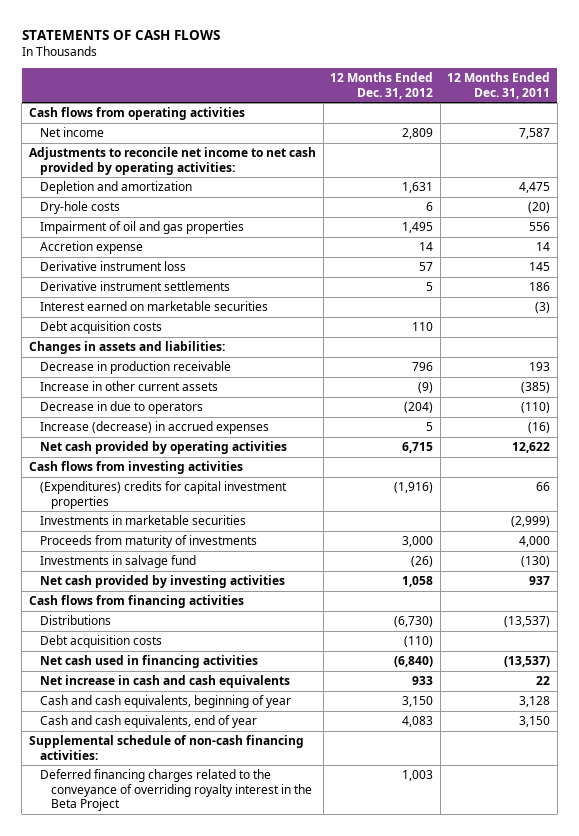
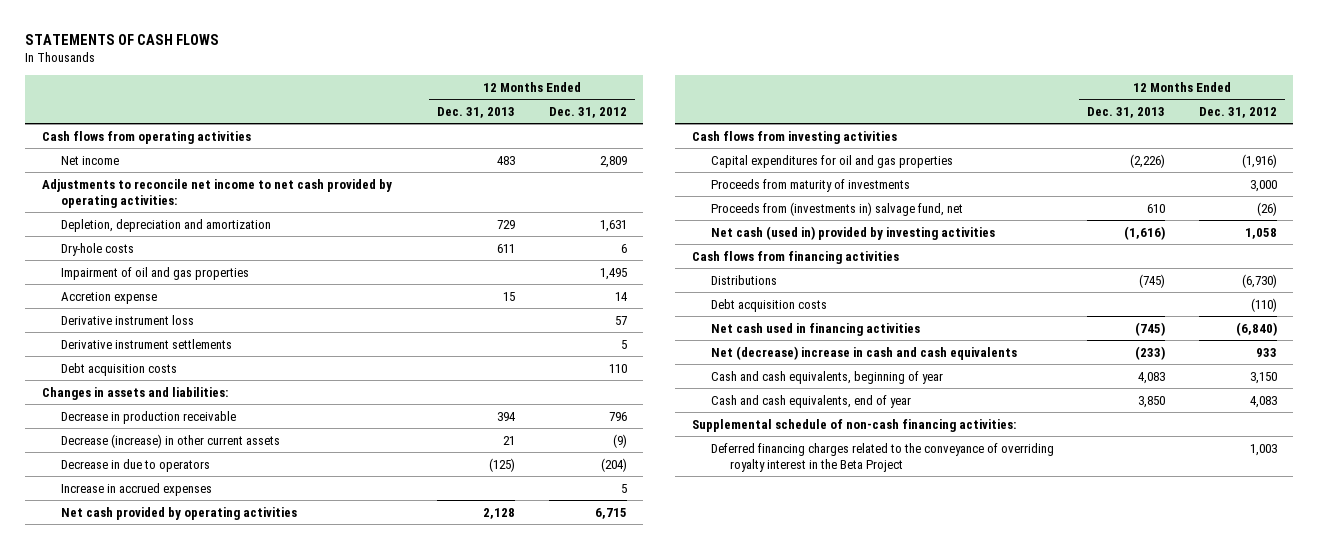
- | 12 Months Ended Dec. 31, 2012 | 12 Months Ended Dec. 31, 2011
+ | 12 Months Ended Dec. 31, 2013 | 12 Months Ended Dec. 31, 2012
- Depletion and amortization | 1,631 | 4,475
+ Depletion, depreciation and amortization | 729 | 1,631
- Interest earned on marketable securities | | (3)
- Increase in other current assets | (9) | (385)
+ Decrease (increase) in other current assets | 21 | (9)
- Increase (decrease) in accrued expenses | 5 | (16)
+ Increase in accrued expenses | | 5
- (Expenditures) credits for capital investment properties | (1,916) | 66
- Investments in marketable securities | | (2,999)
+ Capital expenditures for oil and gas properties | (2,226) | (1,916)
- Investments in salvage fund | (26) | (130)
- Net cash provided by investing activities | 1,058 | 937
+ Proceeds from (investments in) salvage fund, net | 610 | (26)
+ Net cash (used in) provided by investing activities | (1,616) | 1,058
- Net increase in cash and cash equivalents | 933 | 22
+ Net (decrease) increase in cash and cash equivalents | (233) | 933

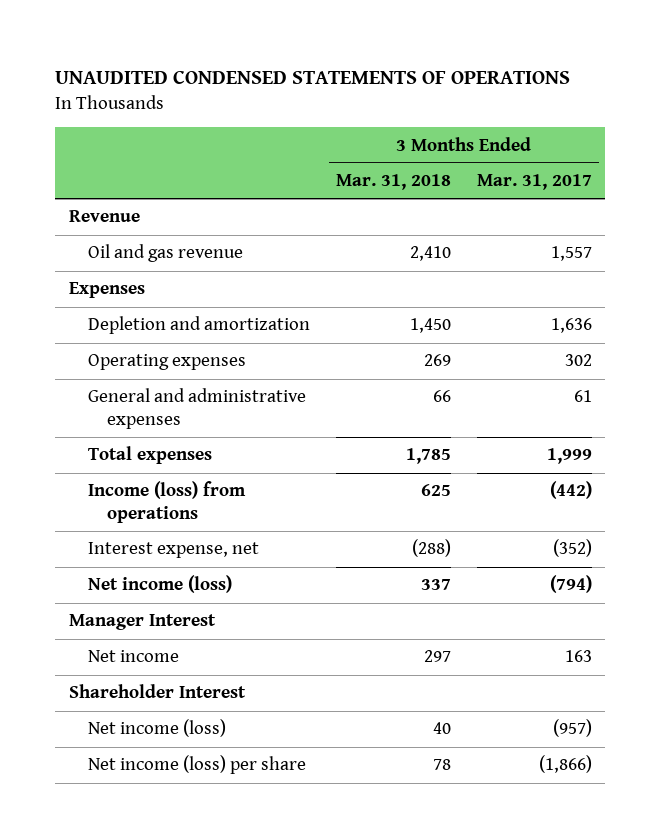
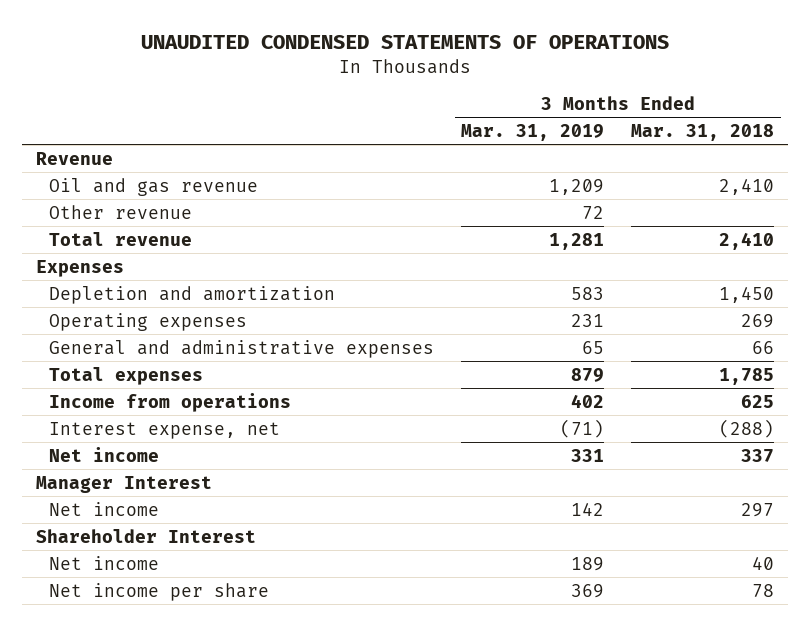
- | 3 Months Ended Mar. 31, 2018 | 3 Months Ended Mar. 31, 2017
+ | 3 Months Ended Mar. 31, 2019 | 3 Months Ended Mar. 31, 2018
+ Other revenue | 72 |
+ Total revenue | 1,281 | 2,410
- Income (loss) from operations | 625 | (442)
+ Income from operations | 402 | 625
- Net income (loss) | 337 | (794)
+ Net income | 331 | 337
- Net income (loss) | 40 | (957)
- Net income (loss) per share | 78 | (1,866)
+ Net income | 189 | 40
+ Net income per share | 369 | 78

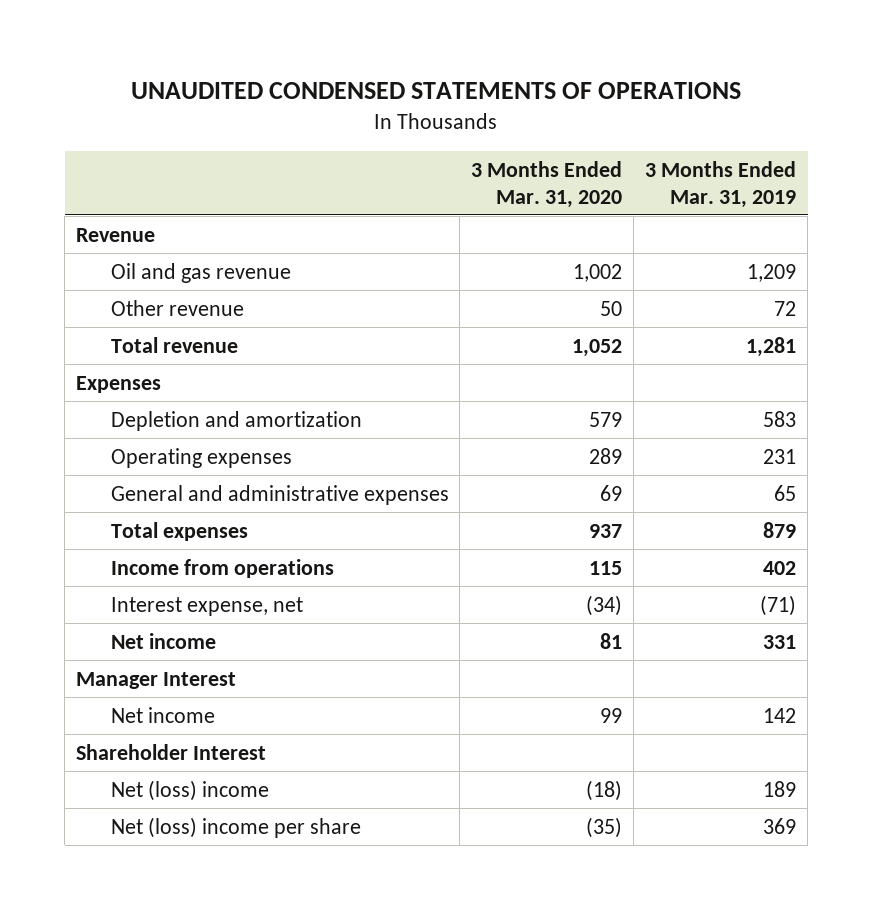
- | 3 Months Ended Mar. 31, 2019 | 3 Months Ended Mar. 31, 2018
+ | 3 Months Ended Mar. 31, 2020 | 3 Months Ended Mar. 31, 2019
- Net income | 189 | 40
- Net income per share | 369 | 78
+ Net (loss) income | (18) | 189
+ Net (loss) income per share | (35) | 369

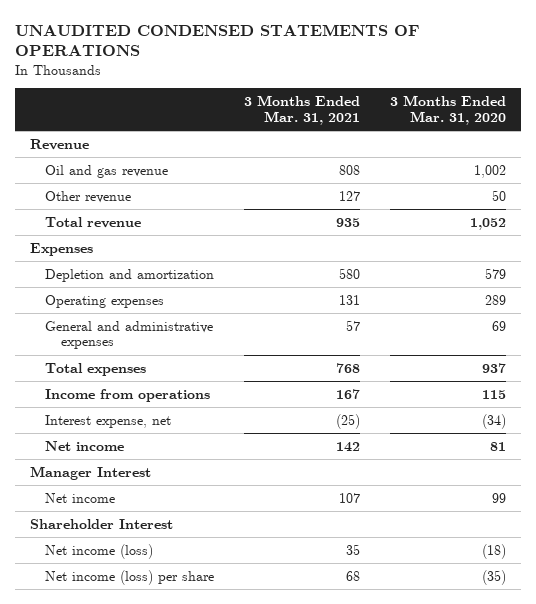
- | 3 Months Ended Mar. 31, 2020 | 3 Months Ended Mar. 31, 2019
+ | 3 Months Ended Mar. 31, 2021 | 3 Months Ended Mar. 31, 2020
- Net (loss) income | (18) | 189
- Net (loss) income per share | (35) | 369
+ Net income (loss) | 35 | (18)
+ Net income (loss) per share | 68 | (35)

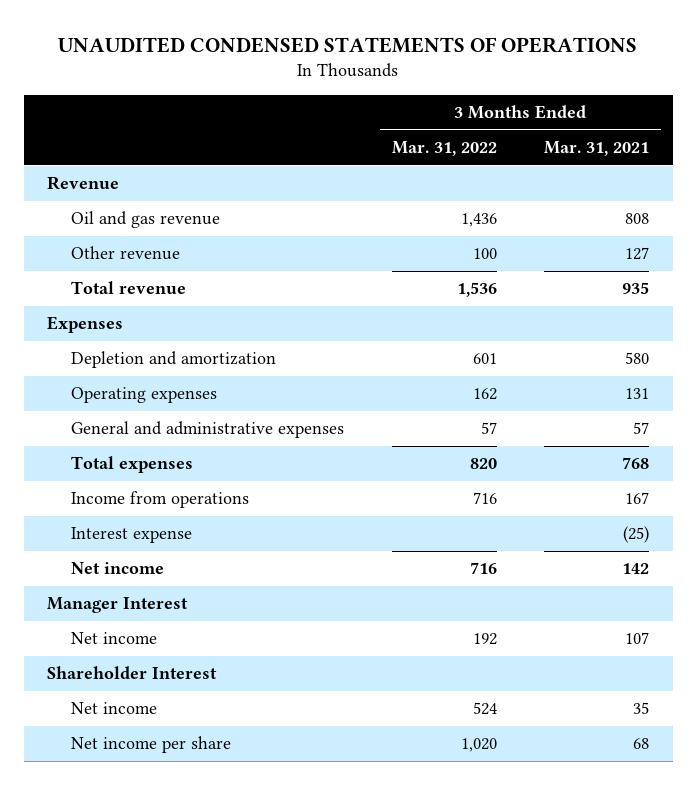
- | 3 Months Ended Mar. 31, 2021 | 3 Months Ended Mar. 31, 2020
+ | 3 Months Ended Mar. 31, 2022 | 3 Months Ended Mar. 31, 2021
- Interest expense, net | (25) | (34)
+ Interest expense | | (25)
- Net income (loss) | 35 | (18)
- Net income (loss) per share | 68 | (35)
+ Net income | 524 | 35
+ Net income per share | 1,020 | 68

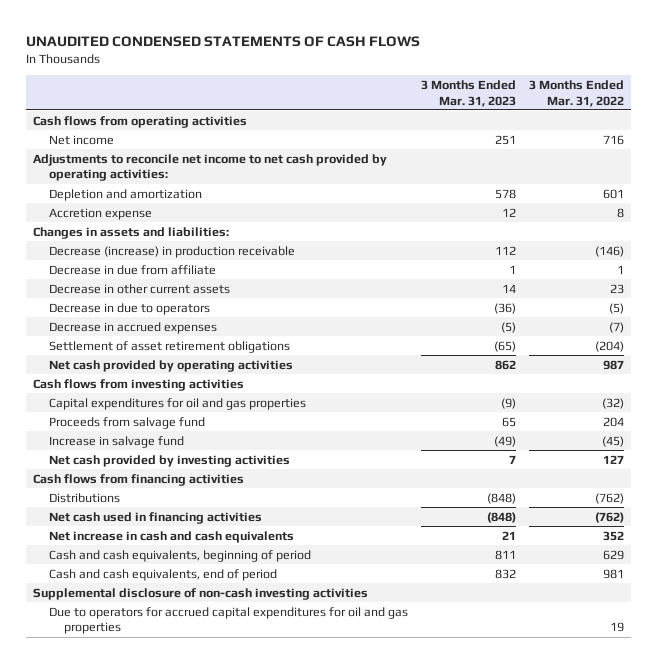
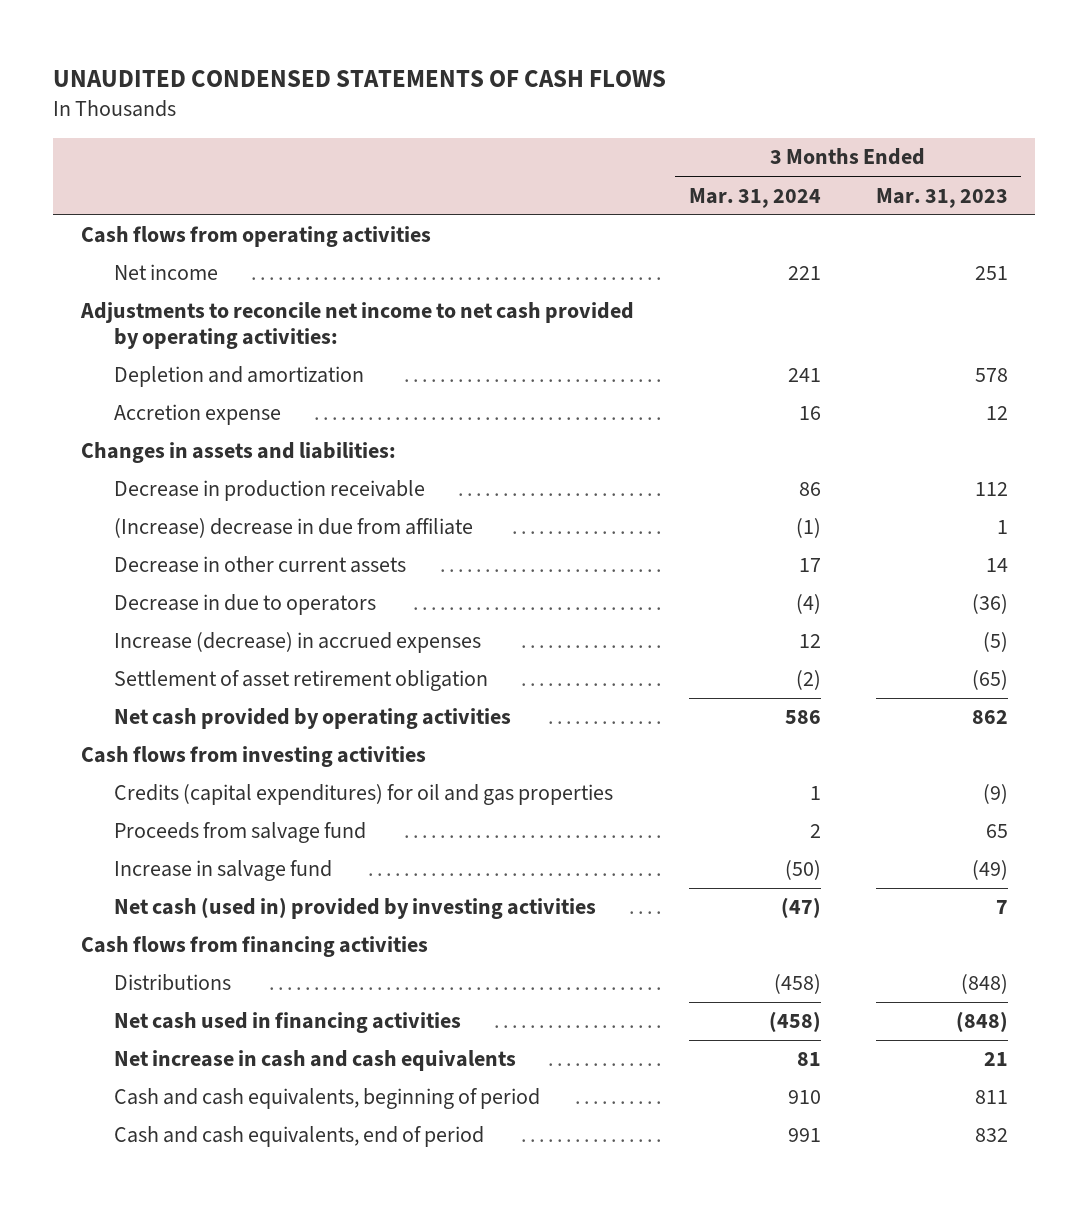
- | 3 Months Ended Mar. 31, 2023 | 3 Months Ended Mar. 31, 2022
+ | 3 Months Ended Mar. 31, 2024 | 3 Months Ended Mar. 31, 2023
- Decrease (increase) in production receivable | 112 | (146)
- Decrease in due from affiliate | 1 | 1
+ Decrease in production receivable | 86 | 112
+ (Increase) decrease in due from affiliate | (1) | 1
- Decrease in accrued expenses | (5) | (7)
- Settlement of asset retirement obligations | (65) | (204)
+ Increase (decrease) in accrued expenses | 12 | (5)
+ Settlement of asset retirement obligation | (2) | (65)
- Capital expenditures for oil and gas properties | (9) | (32)
+ Credits (capital expenditures) for oil and gas properties | 1 | (9)
- Net cash provided by investing activities | 7 | 127
+ Net cash (used in) provided by investing activities | (47) | 7
- Supplemental disclosure of non-cash investing activities
- Due to operators for accrued capital expenditures for oil and gas properties | | 19

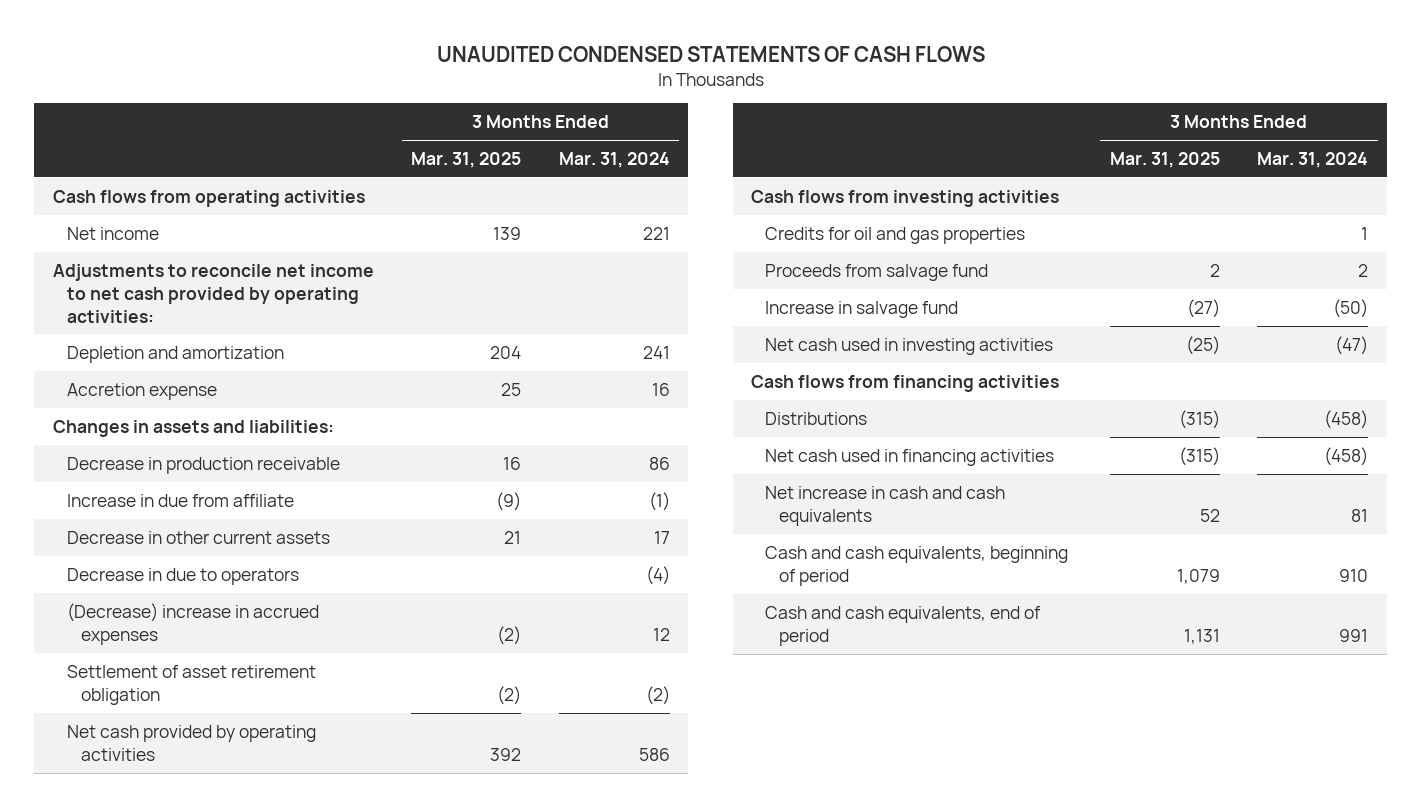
- | 3 Months Ended Mar. 31, 2024 | 3 Months Ended Mar. 31, 2023
+ | 3 Months Ended Mar. 31, 2025 | 3 Months Ended Mar. 31, 2024
- (Increase) decrease in due from affiliate | (1) | 1
+ Increase in due from affiliate | (9) | (1)
- Increase (decrease) in accrued expenses | 12 | (5)
+ (Decrease) increase in accrued expenses | (2) | 12
- Credits (capital expenditures) for oil and gas properties | 1 | (9)
+ Credits for oil and gas properties | | 1
- Net cash (used in) provided by investing activities | (47) | 7
+ Net cash used in investing activities | (25) | (47)

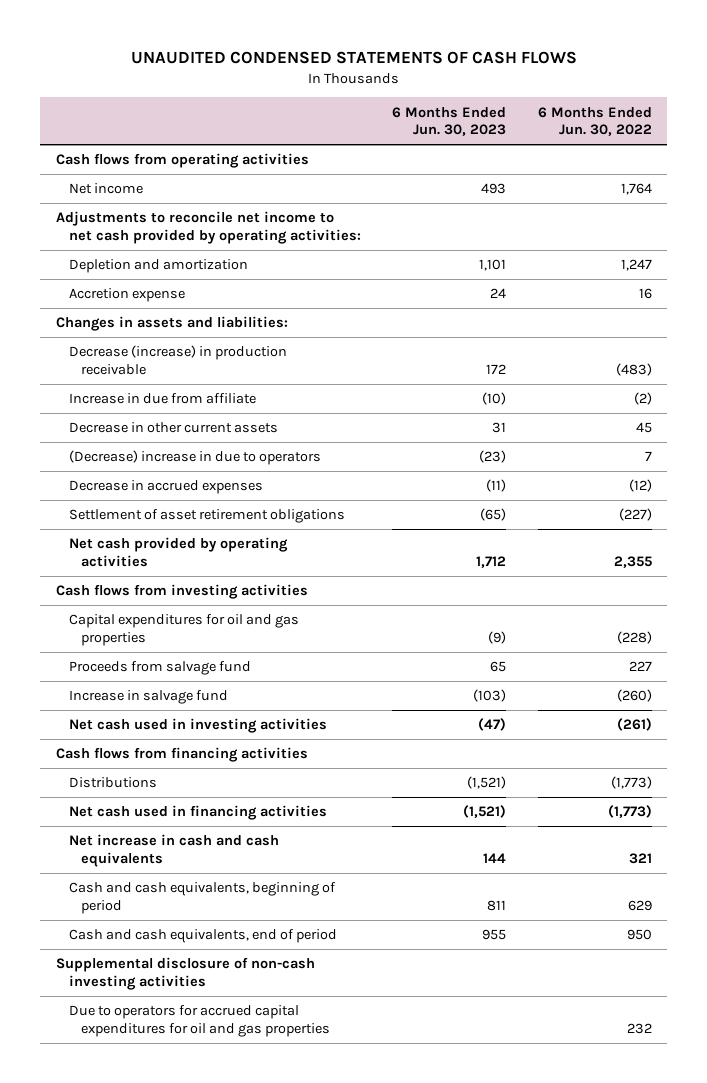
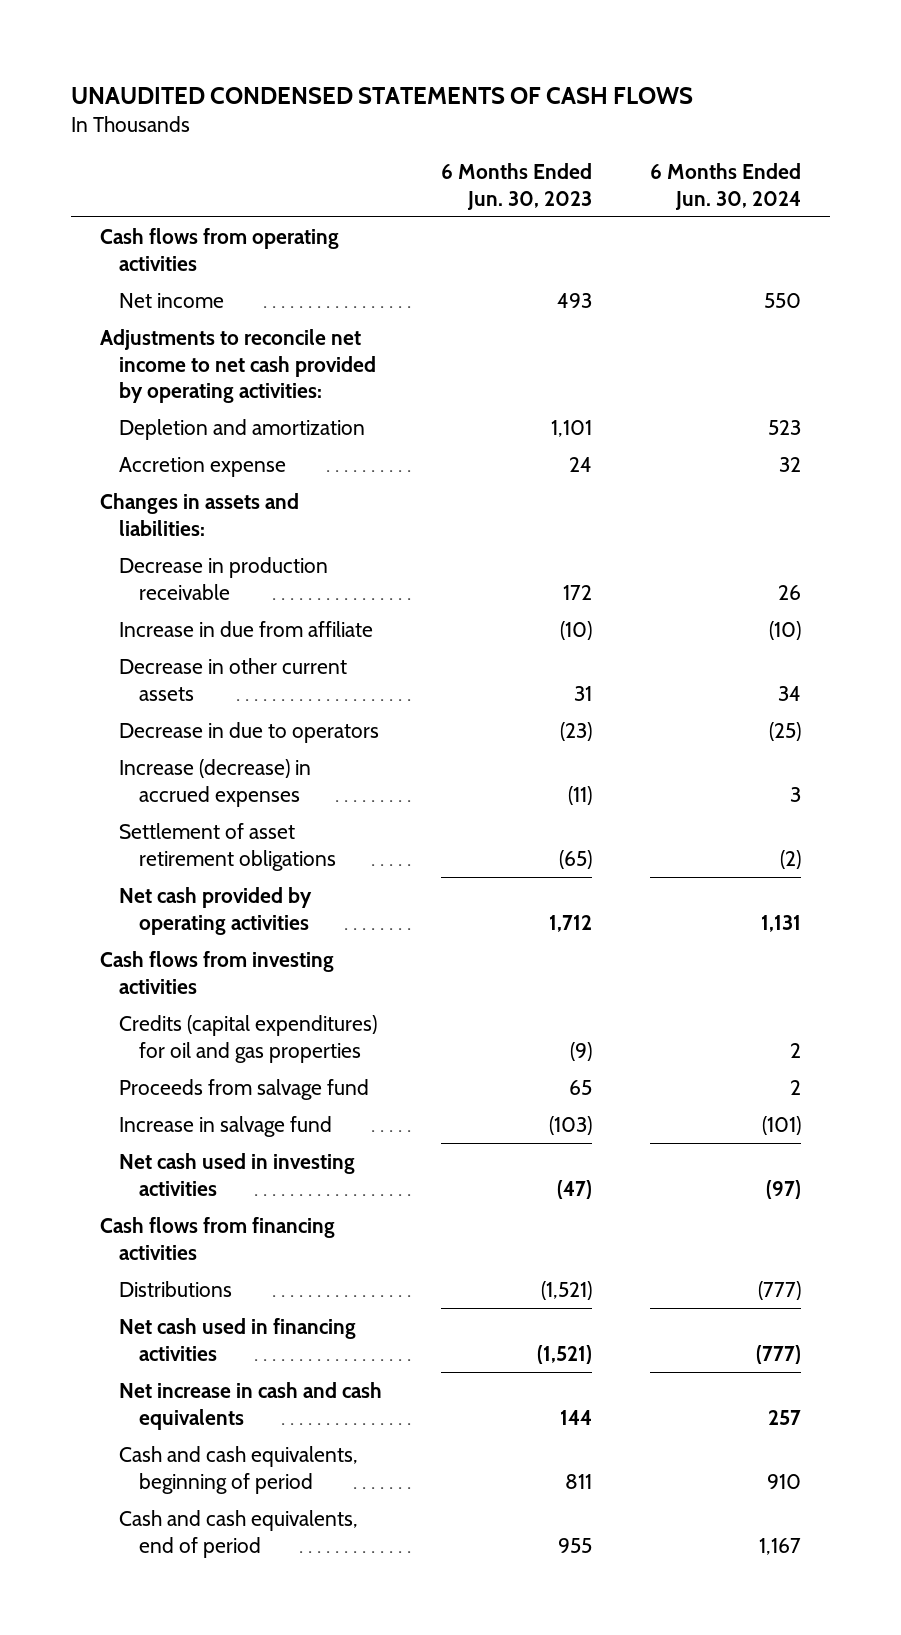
- | 6 Months Ended Jun. 30, 2023 | 6 Months Ended Jun. 30, 2022
+ | 6 Months Ended Jun. 30, 2023 | 6 Months Ended Jun. 30, 2024
- Decrease (increase) in production receivable | 172 | (483)
+ Decrease in production receivable | 172 | 26
- (Decrease) increase in due to operators | (23) | 7
- Decrease in accrued expenses | (11) | (12)
+ Decrease in due to operators | (23) | (25)
+ Increase (decrease) in accrued expenses | (11) | 3
- Capital expenditures for oil and gas properties | (9) | (228)
+ Credits (capital expenditures) for oil and gas properties | (9) | 2
- Supplemental disclosure of non-cash investing activities
- Due to operators for accrued capital expenditures for oil and gas properties | | 232

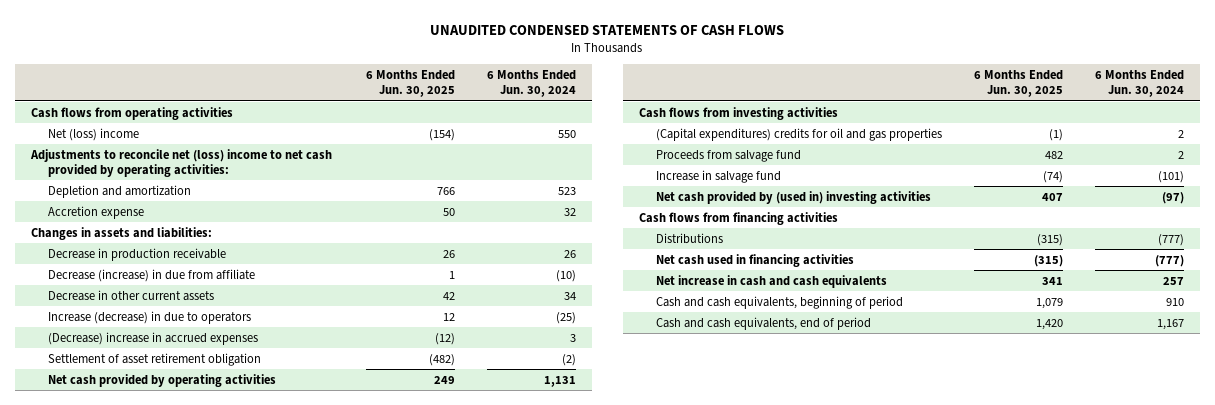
- | 6 Months Ended Jun. 30, 2023 | 6 Months Ended Jun. 30, 2024
+ | 6 Months Ended Jun. 30, 2025 | 6 Months Ended Jun. 30, 2024
- Net income | 493 | 550
- Adjustments to reconcile net income to net cash provided by operating activities:
+ Net (loss) income | (154) | 550
+ Adjustments to reconcile net (loss) income to net cash provided by operating activities:
- Increase in due from affiliate | (10) | (10)
+ Decrease (increase) in due from affiliate | 1 | (10)
- Decrease in due to operators | (23) | (25)
- Increase (decrease) in accrued expenses | (11) | 3
- Settlement of asset retirement obligations | (65) | (2)
+ Increase (decrease) in due to operators | 12 | (25)
+ (Decrease) increase in accrued expenses | (12) | 3
+ Settlement of asset retirement obligation | (482) | (2)
- Credits (capital expenditures) for oil and gas properties | (9) | 2
+ (Capital expenditures) credits for oil and gas properties | (1) | 2
- Net cash used in investing activities | (47) | (97)
+ Net cash provided by (used in) investing activities | 407 | (97)

